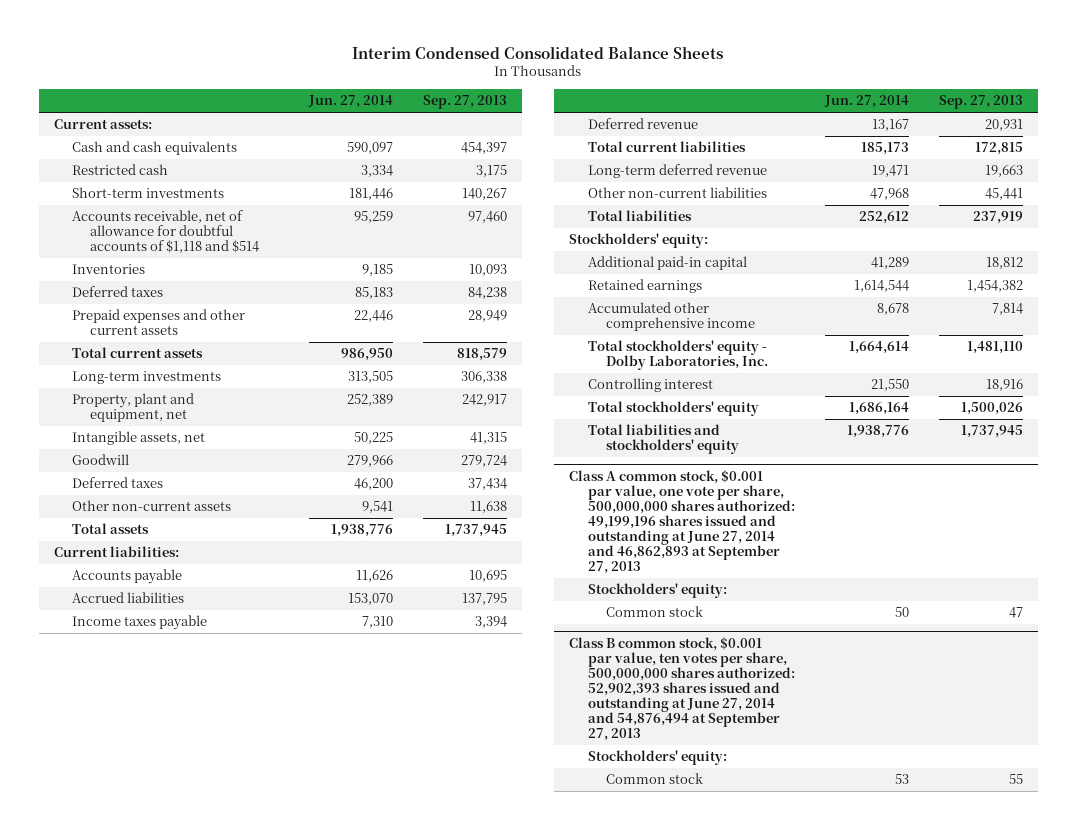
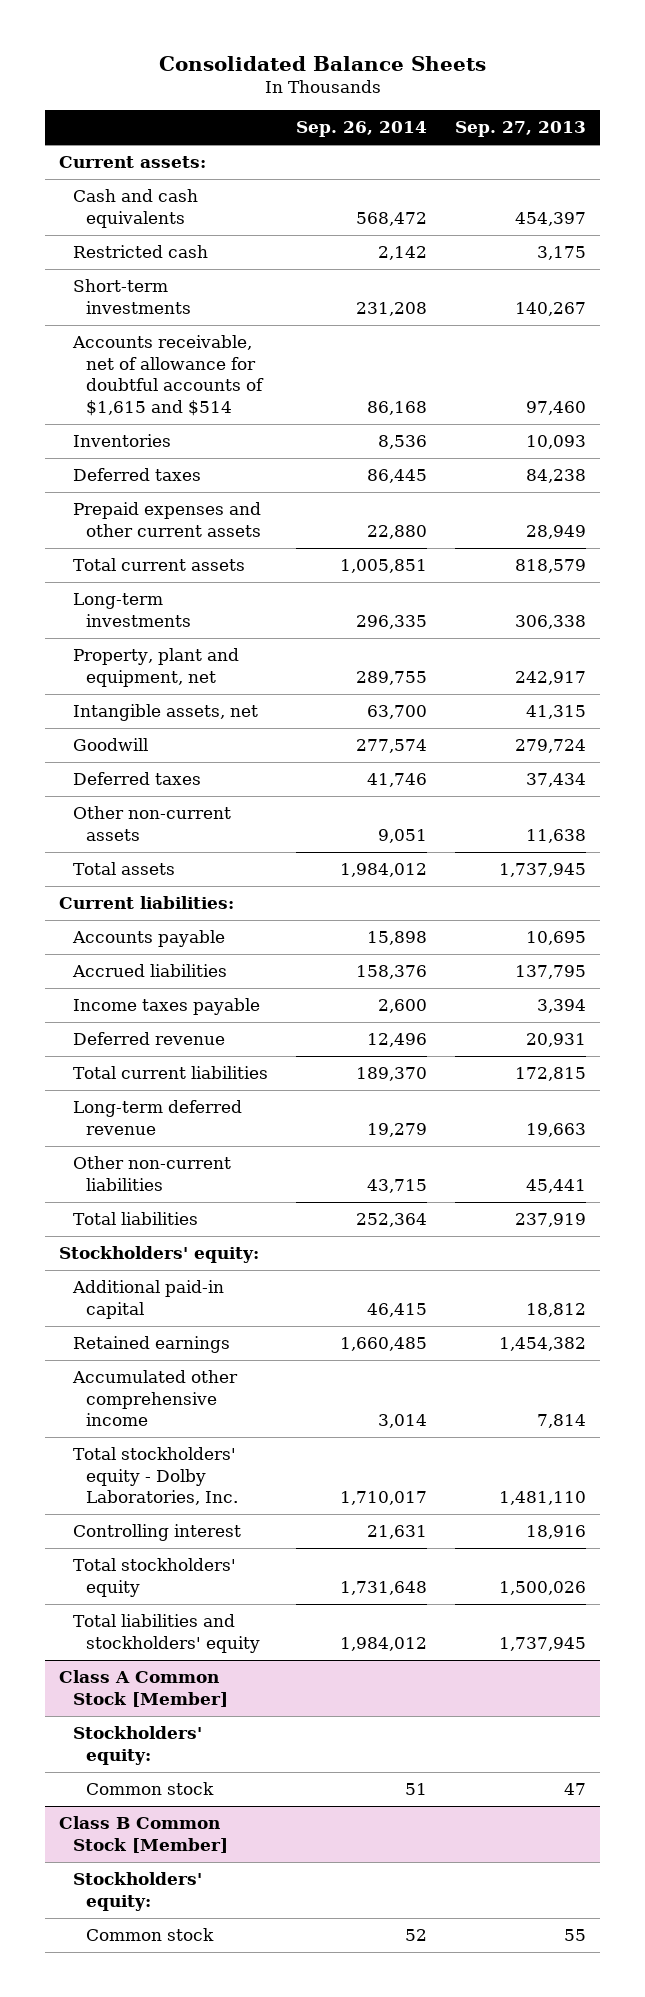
- Interim Condensed Consolidated Balance Sheets
+ Consolidated Balance Sheets
- | Jun. 27, 2014 | Sep. 27, 2013
+ | Sep. 26, 2014 | Sep. 27, 2013
- Accounts receivable, net of allowance for doubtful accounts of $1,118 and $514 | 95,259 | 97,460
+ Accounts receivable, net of allowance for doubtful accounts of $1,615 and $514 | 86,168 | 97,460
- Class A common stock, $0.001 par value, one vote per share, 500,000,000 shares authorized: 49,199,196 shares issued and outstanding at June 27, 2014 and 46,862,893 at September 27, 2013
+ Class A Common Stock [Member]
- Class B common stock, $0.001 par value, ten votes per share, 500,000,000 shares authorized: 52,902,393 shares issued and outstanding at June 27, 2014 and 54,876,494 at September 27, 2013
+ Class B Common Stock [Member]

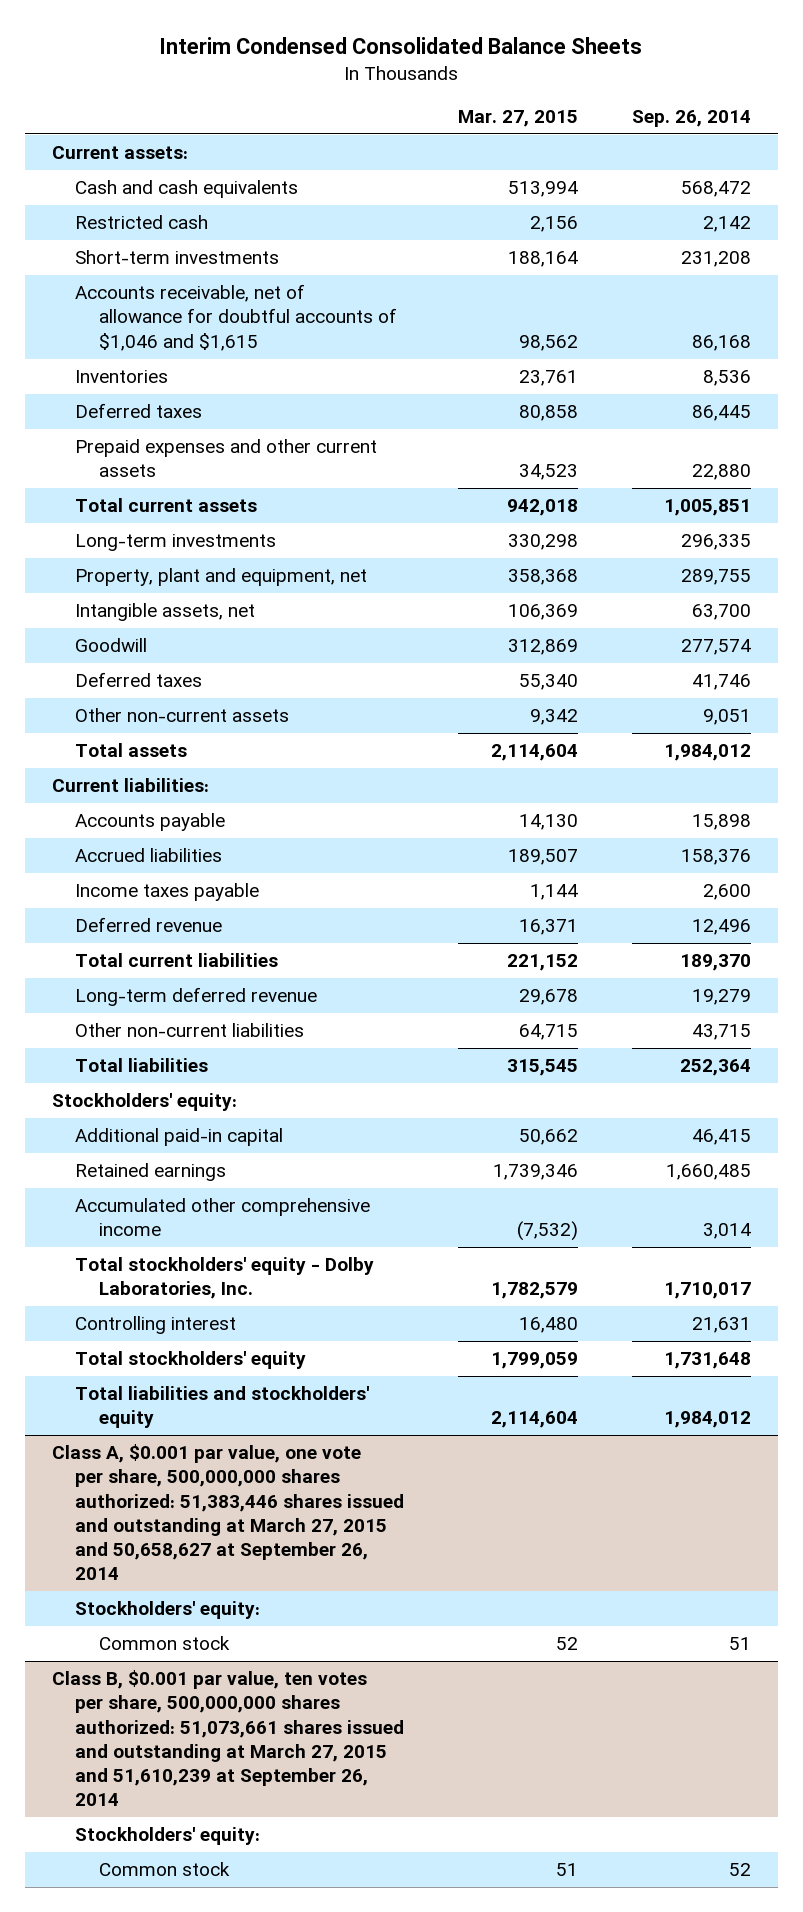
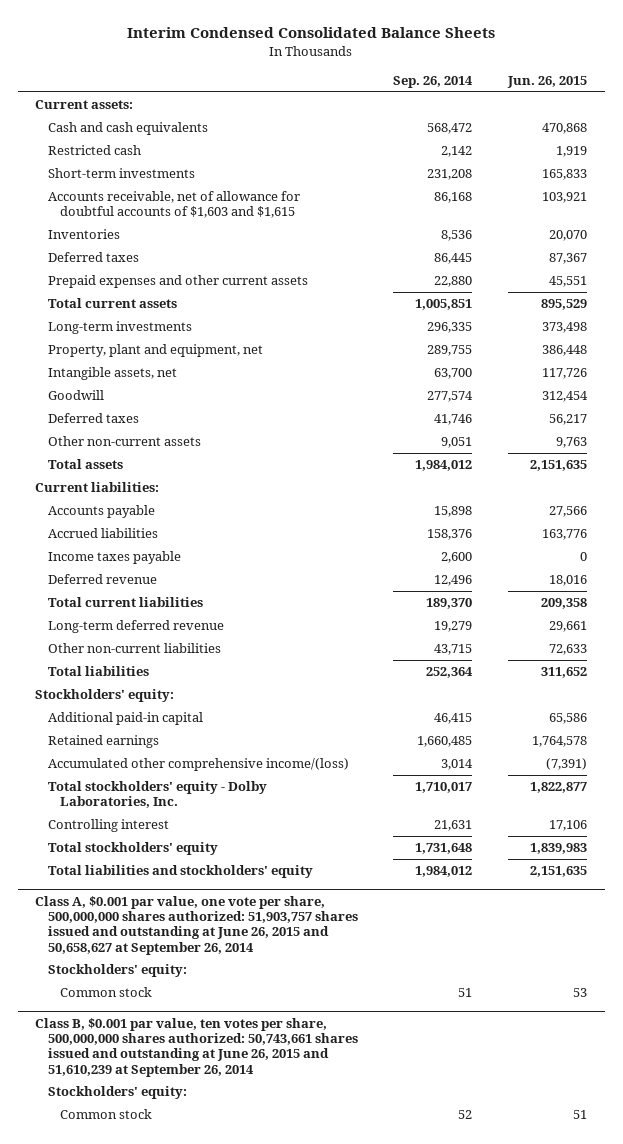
- | Mar. 27, 2015 | Sep. 26, 2014
+ | Sep. 26, 2014 | Jun. 26, 2015
- Accounts receivable, net of allowance for doubtful accounts of $1,046 and $1,615 | 98,562 | 86,168
+ Accounts receivable, net of allowance for doubtful accounts of $1,603 and $1,615 | 86,168 | 103,921
- Accumulated other comprehensive income | (7,532) | 3,014
+ Accumulated other comprehensive income/(loss) | 3,014 | (7,391)
- Class A, $0.001 par value, one vote per share, 500,000,000 shares authorized: 51,383,446 shares issued and outstanding at March 27, 2015 and 50,658,627 at September 26, 2014
+ Class A, $0.001 par value, one vote per share, 500,000,000 shares authorized: 51,903,757 shares issued and outstanding at June 26, 2015 and 50,658,627 at September 26, 2014
- Class B, $0.001 par value, ten votes per share, 500,000,000 shares authorized: 51,073,661 shares issued and outstanding at March 27, 2015 and 51,610,239 at September 26, 2014
+ Class B, $0.001 par value, ten votes per share, 500,000,000 shares authorized: 50,743,661 shares issued and outstanding at June 26, 2015 and 51,610,239 at September 26, 2014

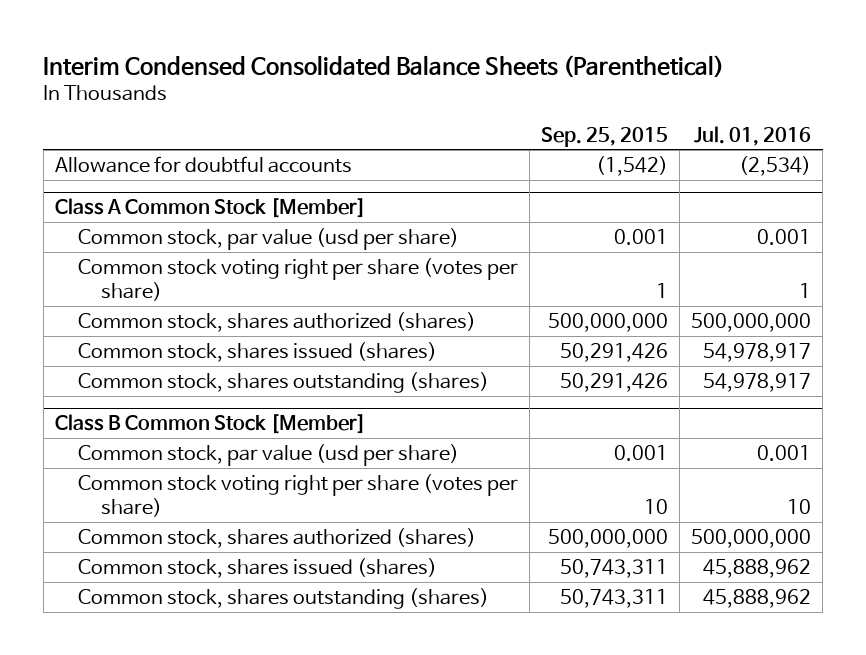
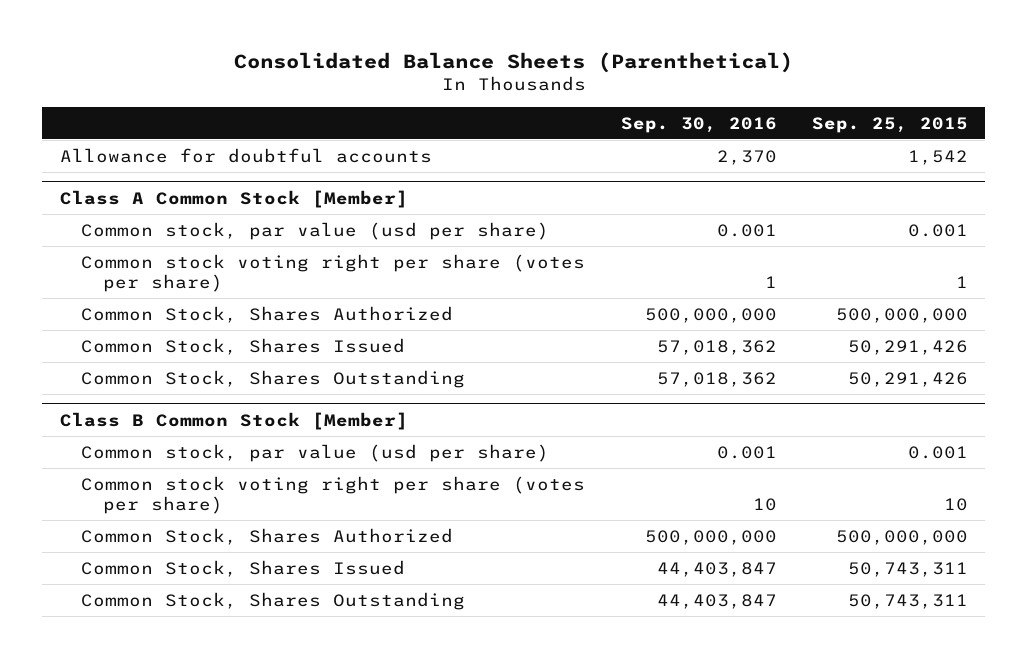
- Interim Condensed Consolidated Balance Sheets (Parenthetical)
+ Consolidated Balance Sheets (Parenthetical)
- | Sep. 25, 2015 | Jul. 01, 2016
+ | Sep. 30, 2016 | Sep. 25, 2015
- Allowance for doubtful accounts | (1,542) | (2,534)
+ Allowance for doubtful accounts | 2,370 | 1,542
@ Class A Common Stock [Member]
- Common stock, shares authorized (shares) | 500,000,000 | 500,000,000
- Common stock, shares issued (shares) | 50,291,426 | 54,978,917
- Common stock, shares outstanding (shares) | 50,291,426 | 54,978,917
+ Common Stock, Shares Authorized | 500,000,000 | 500,000,000
+ Common Stock, Shares Issued | 57,018,362 | 50,291,426
+ Common Stock, Shares Outstanding | 57,018,362 | 50,291,426
@ Class B Common Stock [Member]
- Common stock, shares authorized (shares) | 500,000,000 | 500,000,000
- Common stock, shares issued (shares) | 50,743,311 | 45,888,962
- Common stock, shares outstanding (shares) | 50,743,311 | 45,888,962
+ Common Stock, Shares Authorized | 500,000,000 | 500,000,000
+ Common Stock, Shares Issued | 44,403,847 | 50,743,311
+ Common Stock, Shares Outstanding | 44,403,847 | 50,743,311

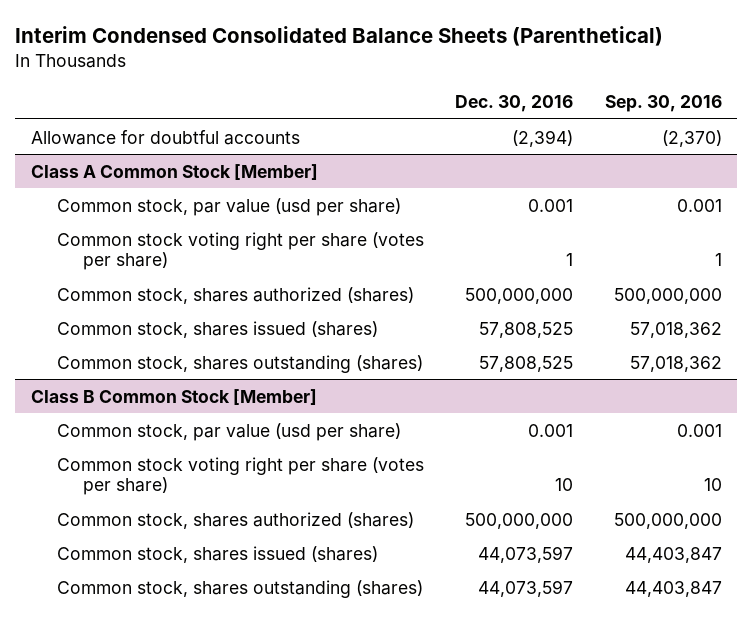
- Consolidated Balance Sheets (Parenthetical)
+ Interim Condensed Consolidated Balance Sheets (Parenthetical)
- | Sep. 30, 2016 | Sep. 25, 2015
+ | Dec. 30, 2016 | Sep. 30, 2016
- Allowance for doubtful accounts | 2,370 | 1,542
+ Allowance for doubtful accounts | (2,394) | (2,370)
@ Class A Common Stock [Member]
- Common Stock, Shares Authorized | 500,000,000 | 500,000,000
- Common Stock, Shares Issued | 57,018,362 | 50,291,426
- Common Stock, Shares Outstanding | 57,018,362 | 50,291,426
+ Common stock, shares authorized (shares) | 500,000,000 | 500,000,000
+ Common stock, shares issued (shares) | 57,808,525 | 57,018,362
+ Common stock, shares outstanding (shares) | 57,808,525 | 57,018,362
@ Class B Common Stock [Member]
- Common Stock, Shares Authorized | 500,000,000 | 500,000,000
- Common Stock, Shares Issued | 44,403,847 | 50,743,311
- Common Stock, Shares Outstanding | 44,403,847 | 50,743,311
+ Common stock, shares authorized (shares) | 500,000,000 | 500,000,000
+ Common stock, shares issued (shares) | 44,073,597 | 44,403,847
+ Common stock, shares outstanding (shares) | 44,073,597 | 44,403,847

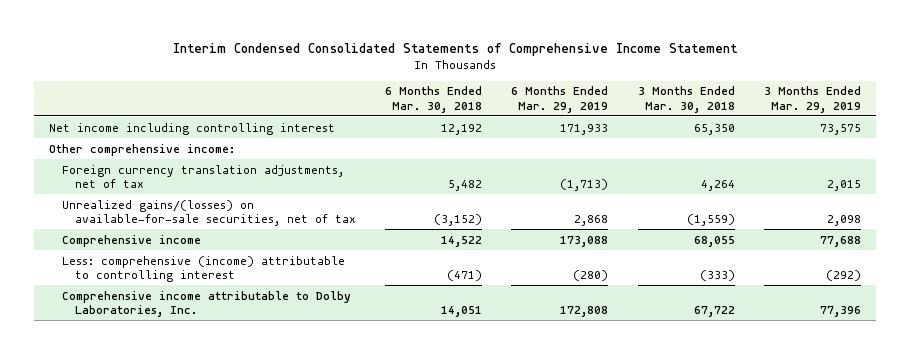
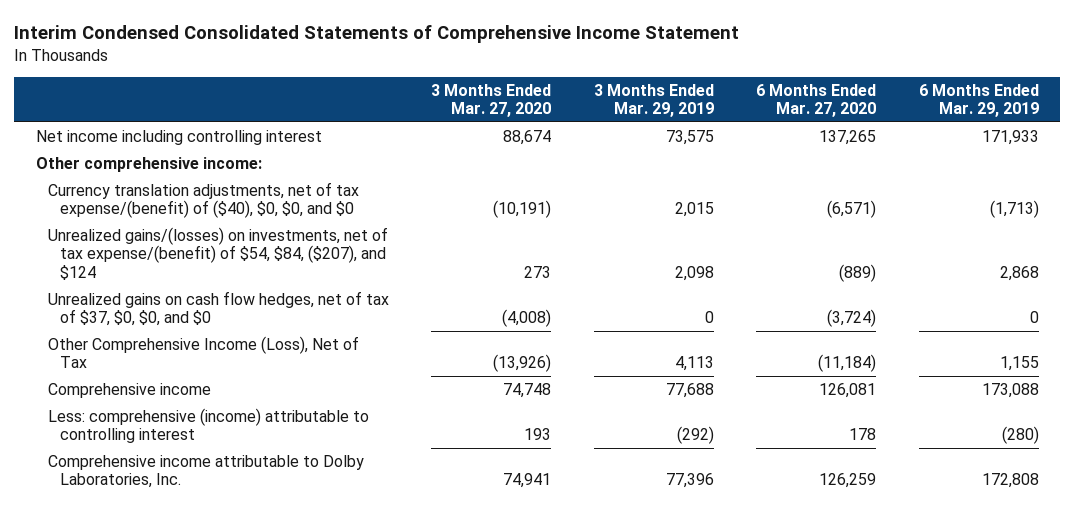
- | 6 Months Ended Mar. 30, 2018 | 6 Months Ended Mar. 29, 2019 | 3 Months Ended Mar. 30, 2018 | 3 Months Ended Mar. 29, 2019
+ | 3 Months Ended Mar. 27, 2020 | 3 Months Ended Mar. 29, 2019 | 6 Months Ended Mar. 27, 2020 | 6 Months Ended Mar. 29, 2019
- Foreign currency translation adjustments, net of tax | 5,482 | (1,713) | 4,264 | 2,015
- Unrealized gains/(losses) on available-for-sale securities, net of tax | (3,152) | 2,868 | (1,559) | 2,098
+ Currency translation adjustments, net of tax expense/(benefit) of ($40), $0, $0, and $0 | (10,191) | 2,015 | (6,571) | (1,713)
+ Unrealized gains/(losses) on investments, net of tax expense/(benefit) of $54, $84, ($207), and $124 | 273 | 2,098 | (889) | 2,868
+ Unrealized gains on cash flow hedges, net of tax of $37, $0, $0, and $0 | (4,008) | 0 | (3,724) | 0
+ Other Comprehensive Income (Loss), Net of Tax | (13,926) | 4,113 | (11,184) | 1,155

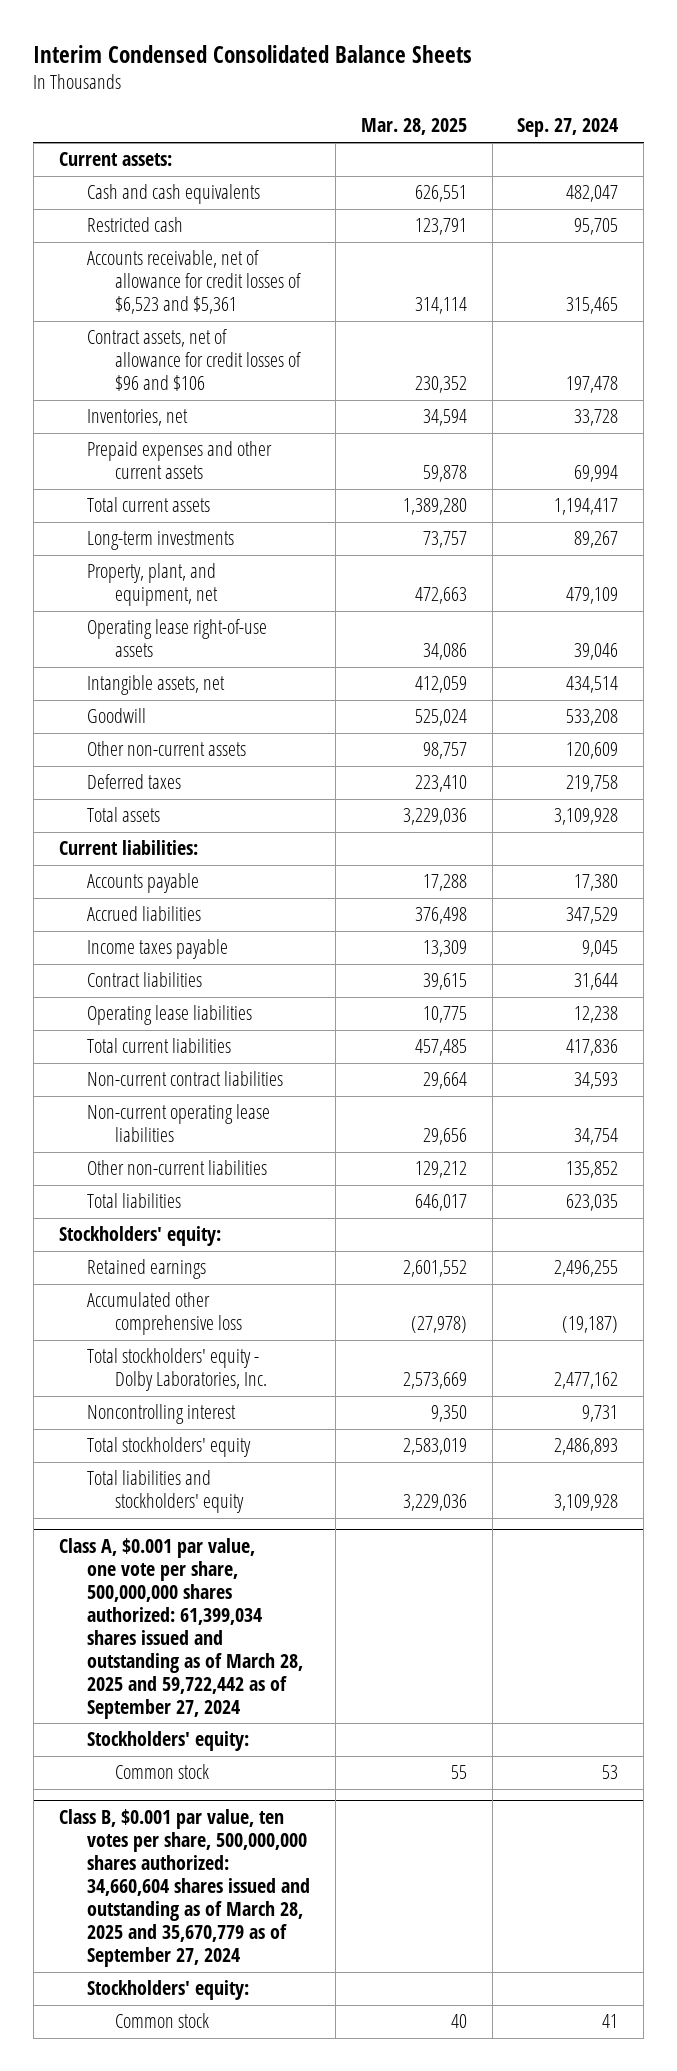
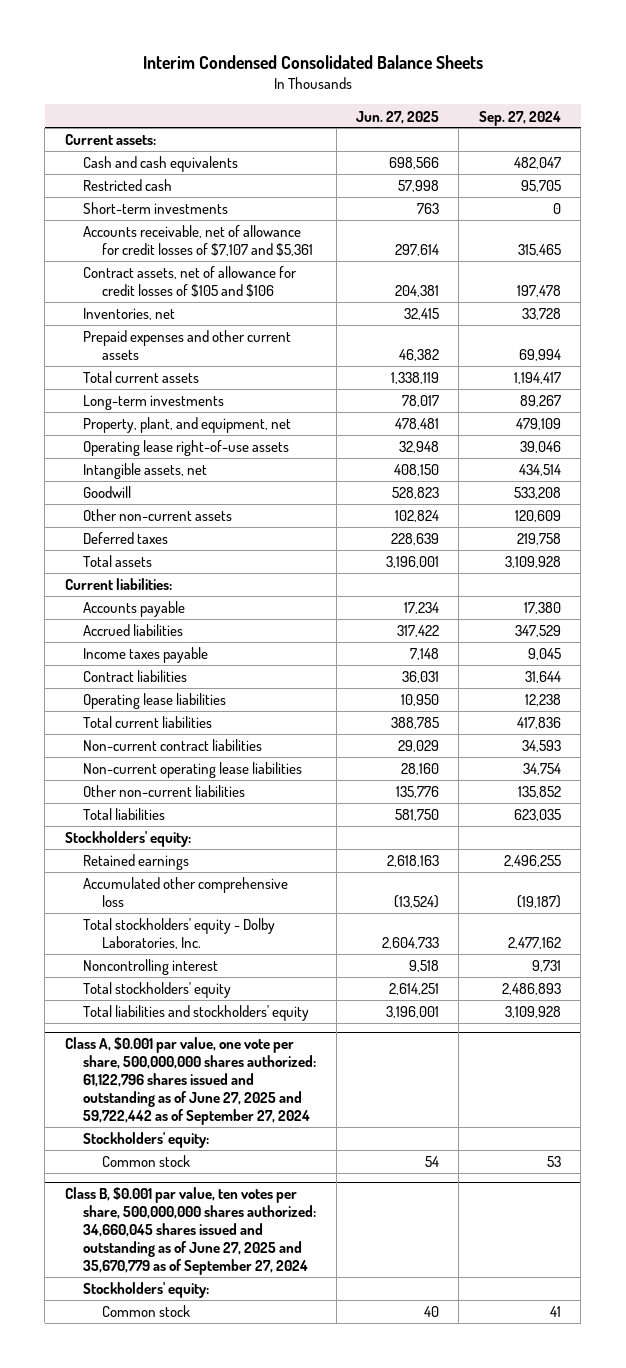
- | Mar. 28, 2025 | Sep. 27, 2024
+ | Jun. 27, 2025 | Sep. 27, 2024
- Accounts receivable, net of allowance for credit losses of $6,523 and $5,361 | 314,114 | 315,465
- Contract assets, net of allowance for credit losses of $96 and $106 | 230,352 | 197,478
+ Short-term investments | 763 | 0
+ Accounts receivable, net of allowance for credit losses of $7,107 and $5,361 | 297,614 | 315,465
+ Contract assets, net of allowance for credit losses of $105 and $106 | 204,381 | 197,478
- Class A, $0.001 par value, one vote per share, 500,000,000 shares authorized: 61,399,034 shares issued and outstanding as of March 28, 2025 and 59,722,442 as of September 27, 2024
+ Class A, $0.001 par value, one vote per share, 500,000,000 shares authorized: 61,122,796 shares issued and outstanding as of June 27, 2025 and 59,722,442 as of September 27, 2024
- Class B, $0.001 par value, ten votes per share, 500,000,000 shares authorized: 34,660,604 shares issued and outstanding as of March 28, 2025 and 35,670,779 as of September 27, 2024
+ Class B, $0.001 par value, ten votes per share, 500,000,000 shares authorized: 34,660,045 shares issued and outstanding as of June 27, 2025 and 35,670,779 as of September 27, 2024

